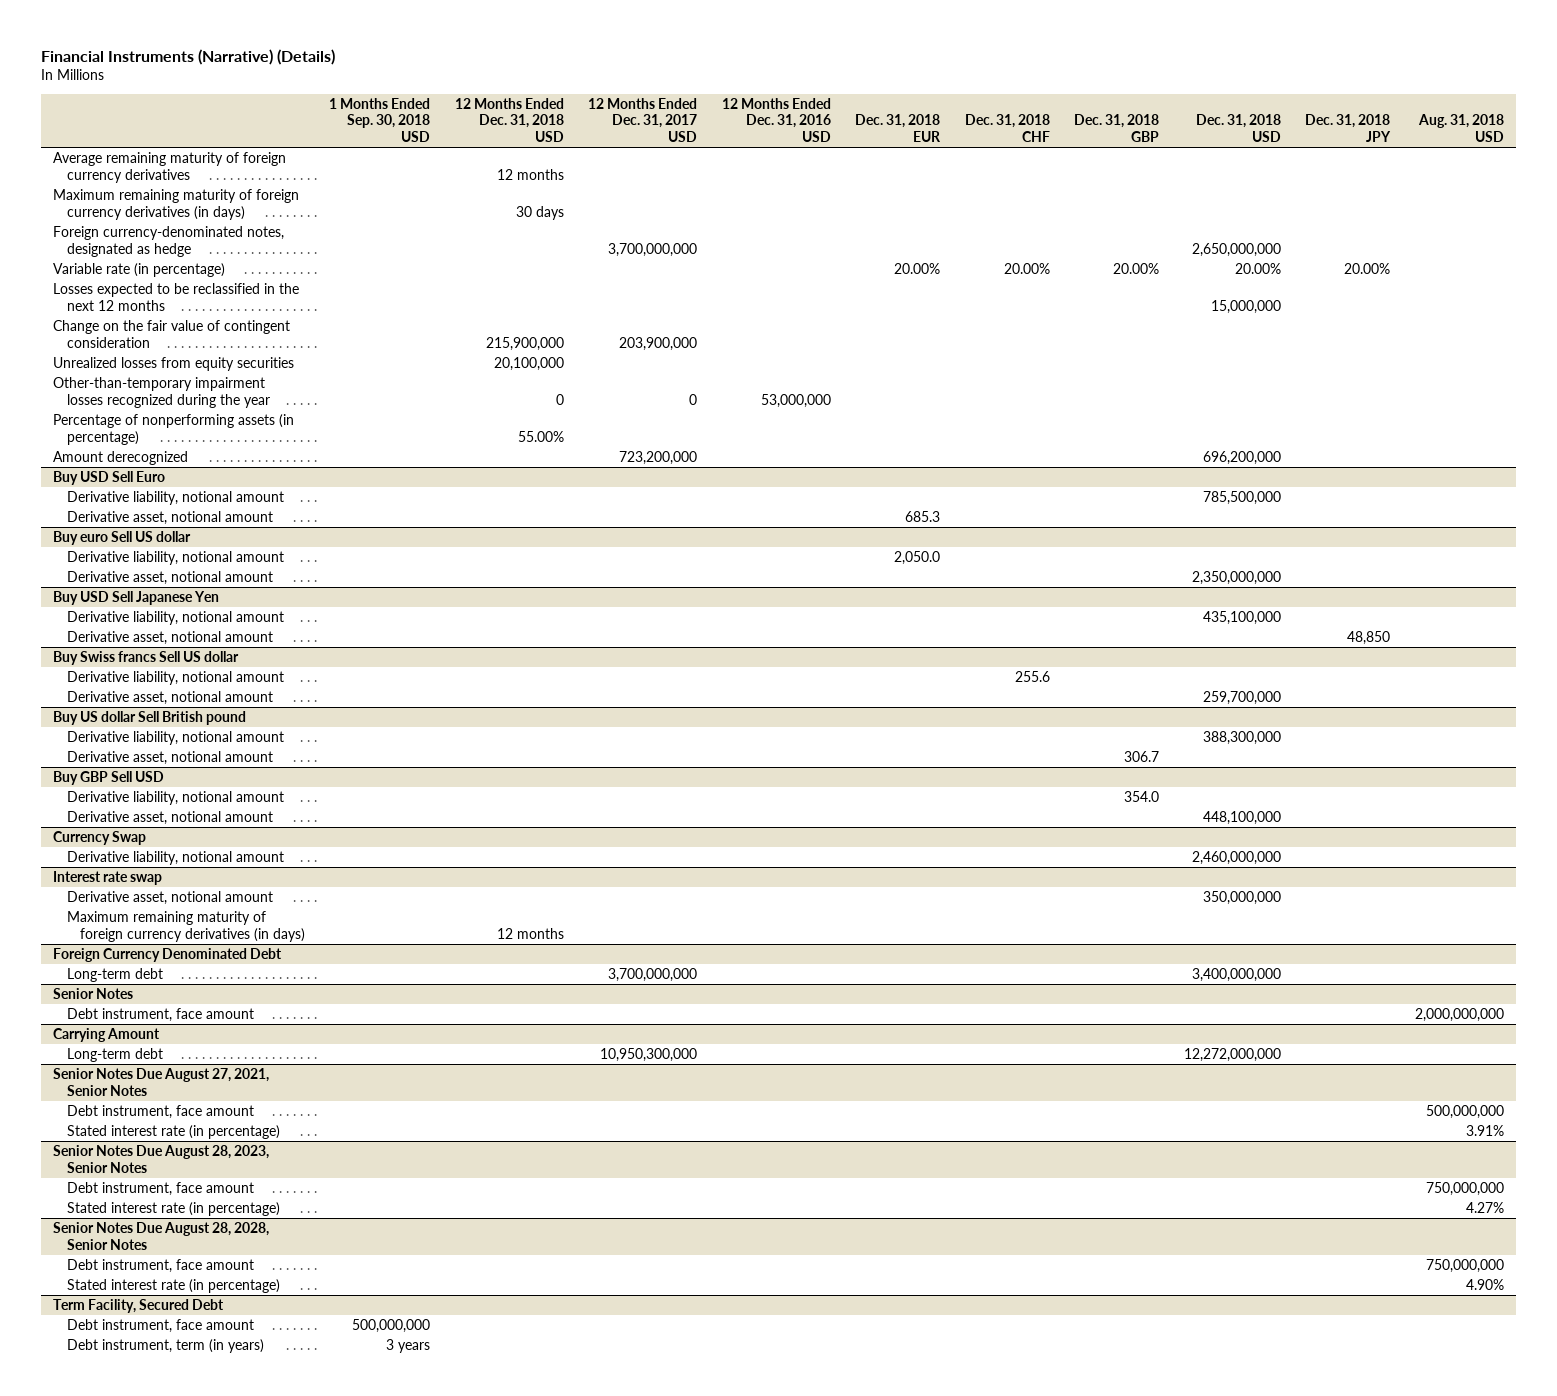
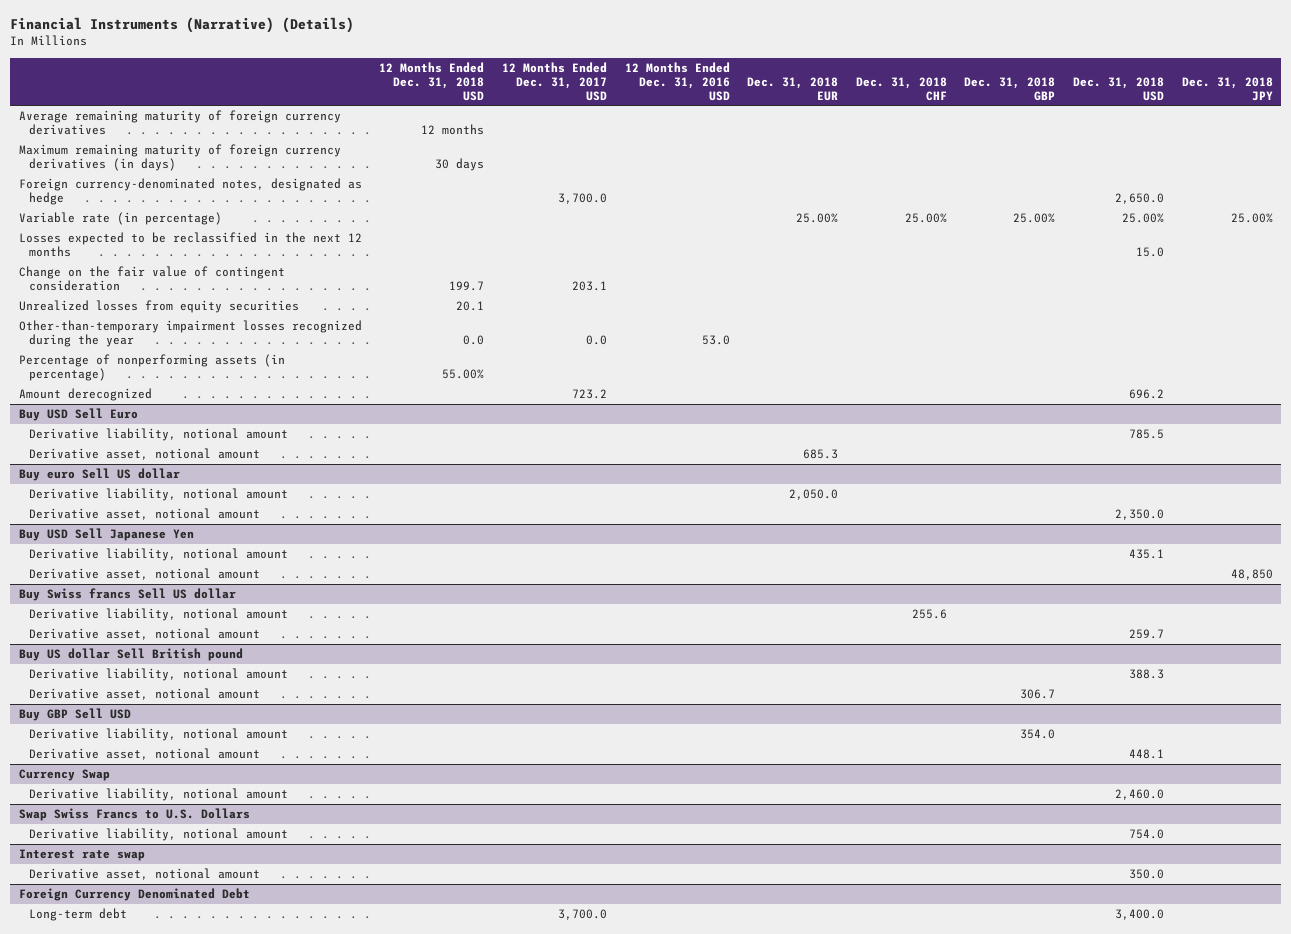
- | 1 Months Ended Sep. 30, 2018 USD | 12 Months Ended Dec. 31, 2018 USD | 12 Months Ended Dec. 31, 2017 USD | 12 Months Ended Dec. 31, 2016 USD | Dec. 31, 2018 EUR | Dec. 31, 2018 CHF | Dec. 31, 2018 GBP | Dec. 31, 2018 USD | Dec. 31, 2018 JPY | Aug. 31, 2018 USD
+ | 12 Months Ended Dec. 31, 2018 USD | 12 Months Ended Dec. 31, 2017 USD | 12 Months Ended Dec. 31, 2016 USD | Dec. 31, 2018 EUR | Dec. 31, 2018 CHF | Dec. 31, 2018 GBP | Dec. 31, 2018 USD | Dec. 31, 2018 JPY
- Foreign currency-denominated notes, designated as hedge | | | 3,700,000,000 | | | | | 2,650,000,000 | |
- Variable rate (in percentage) | | | | | 20.00% | 20.00% | 20.00% | 20.00% | 20.00% |
- Losses expected to be reclassified in the next 12 months | | | | | | | | 15,000,000 | |
- Change on the fair value of contingent consideration | | 215,900,000 | 203,900,000 | | | | | | |
- Unrealized losses from equity securities | | 20,100,000 | | | | | | | |
- Other-than-temporary impairment losses recognized during the year | | 0 | 0 | 53,000,000 | | | | | |
+ Foreign currency-denominated notes, designated as hedge | | 3,700.0 | | | | | 2,650.0 |
+ Variable rate (in percentage) | | | | 25.00% | 25.00% | 25.00% | 25.00% | 25.00%
+ Losses expected to be reclassified in the next 12 months | | | | | | | 15.0 |
+ Change on the fair value of contingent consideration | 199.7 | 203.1 | | | | | |
+ Unrealized losses from equity securities | 20.1 | | | | | | |
+ Other-than-temporary impairment losses recognized during the year | 0.0 | 0.0 | 53.0 | | | | |
- Amount derecognized | | | 723,200,000 | | | | | 696,200,000 | |
+ Amount derecognized | | 723.2 | | | | | 696.2 |
@ Buy USD Sell Euro
- Derivative liability, notional amount | | | | | | | | 785,500,000 | |
+ Derivative liability, notional amount | | | | | | | 785.5 |
@ Buy euro Sell US dollar
- Derivative asset, notional amount | | | | | | | | 2,350,000,000 | |
+ Derivative asset, notional amount | | | | | | | 2,350.0 |
@ Buy USD Sell Japanese Yen
- Derivative liability, notional amount | | | | | | | | 435,100,000 | |
+ Derivative liability, notional amount | | | | | | | 435.1 |
@ Buy Swiss francs Sell US dollar
- Derivative asset, notional amount | | | | | | | | 259,700,000 | |
+ Derivative asset, notional amount | | | | | | | 259.7 |
@ Buy US dollar Sell British pound
- Derivative liability, notional amount | | | | | | | | 388,300,000 | |
+ Derivative liability, notional amount | | | | | | | 388.3 |
@ Buy GBP Sell USD
- Derivative asset, notional amount | | | | | | | | 448,100,000 | |
+ Derivative asset, notional amount | | | | | | | 448.1 |
@ Currency Swap
- Derivative liability, notional amount | | | | | | | | 2,460,000,000 | |
+ Derivative liability, notional amount | | | | | | | 2,460.0 |
+ Swap Swiss Francs to U.S. Dollars
+ Derivative liability, notional amount | | | | | | | 754.0 |
@ Interest rate swap
- Derivative asset, notional amount | | | | | | | | 350,000,000 | |
- Maximum remaining maturity of foreign currency derivatives (in days) | | 12 months | | | | | | | |
+ Derivative asset, notional amount | | | | | | | 350.0 |
@ Foreign Currency Denominated Debt
- Long-term debt | | | 3,700,000,000 | | | | | 3,400,000,000 | |
- Senior Notes
- Debt instrument, face amount | | | | | | | | | | 2,000,000,000
- Carrying Amount
- Long-term debt | | | 10,950,300,000 | | | | | 12,272,000,000 | |
- Senior Notes Due August 27, 2021, Senior Notes
- Debt instrument, face amount | | | | | | | | | | 500,000,000
- Stated interest rate (in percentage) | | | | | | | | | | 3.91%
- Senior Notes Due August 28, 2023, Senior Notes
- Debt instrument, face amount | | | | | | | | | | 750,000,000
- Stated interest rate (in percentage) | | | | | | | | | | 4.27%
- Senior Notes Due August 28, 2028, Senior Notes
- Debt instrument, face amount | | | | | | | | | | 750,000,000
- Stated interest rate (in percentage) | | | | | | | | | | 4.90%
- Term Facility, Secured Debt
- Debt instrument, face amount | 500,000,000 | | | | | | | | |
- Debt instrument, term (in years) | 3 years | | | | | | | | |
@ Foreign Currency Denominated Debt
+ Long-term debt | | 3,700.0 | | | | | 3,400.0 |

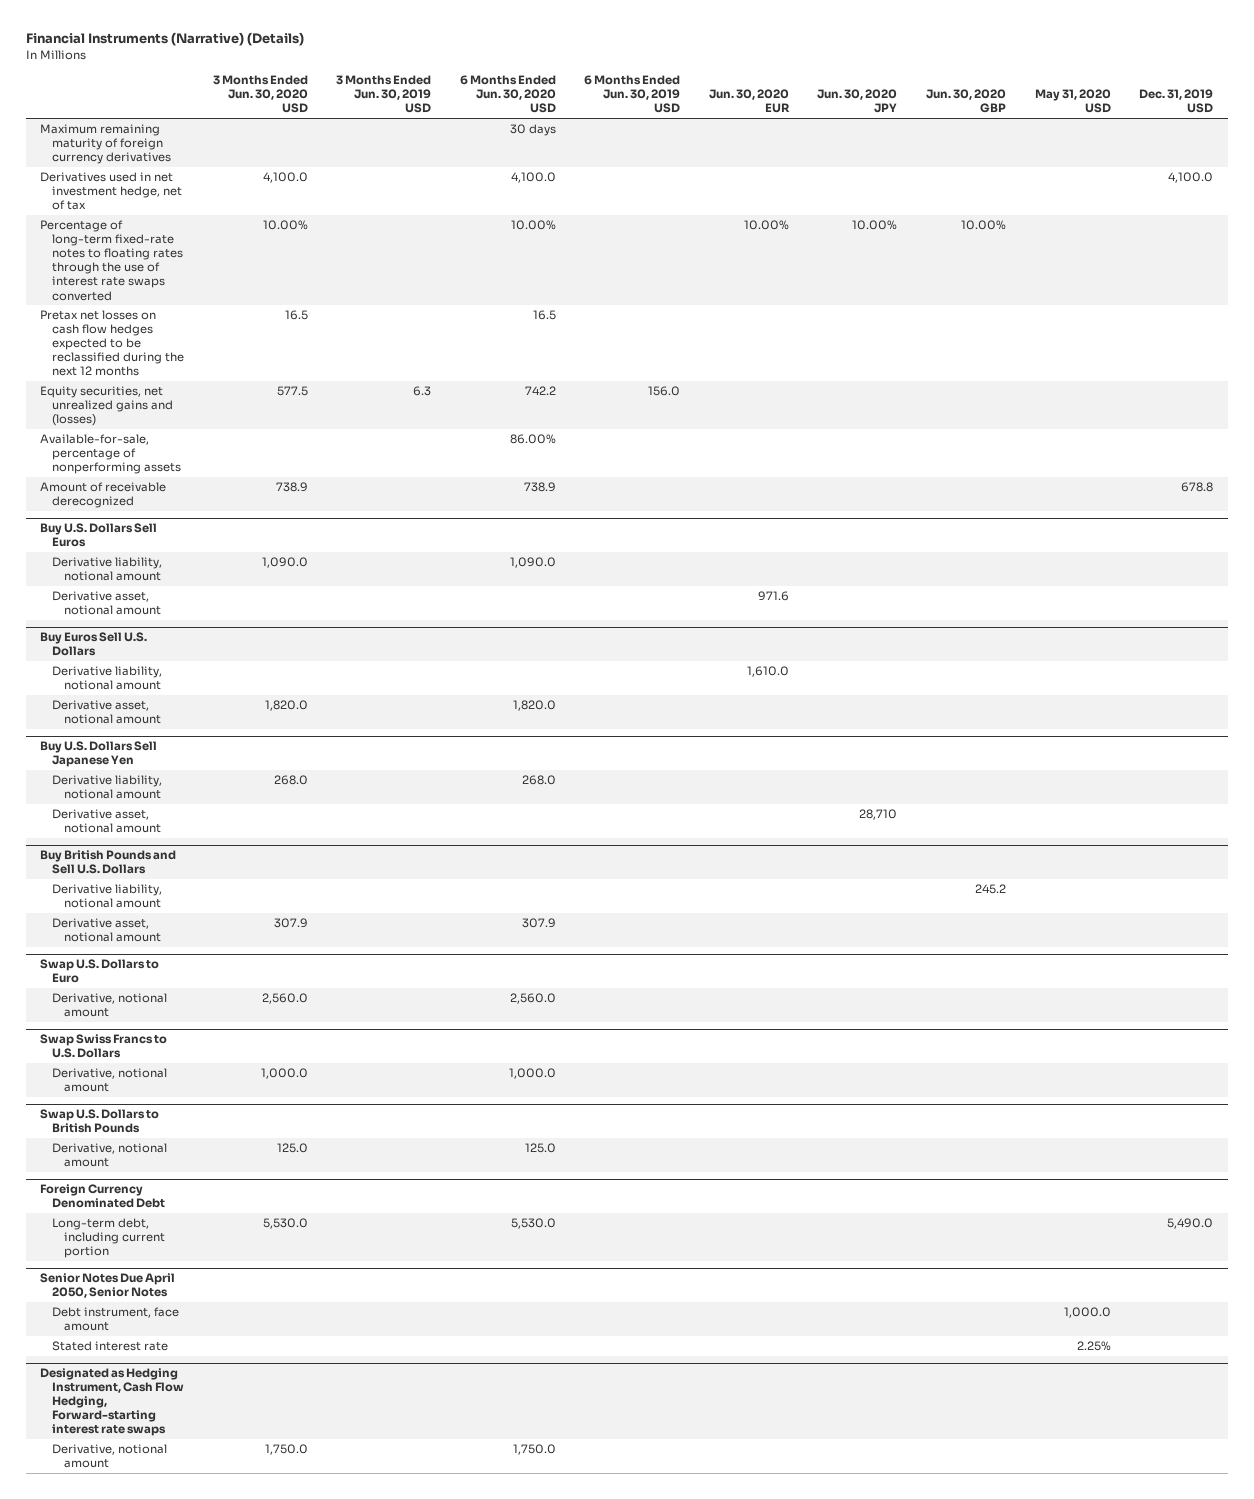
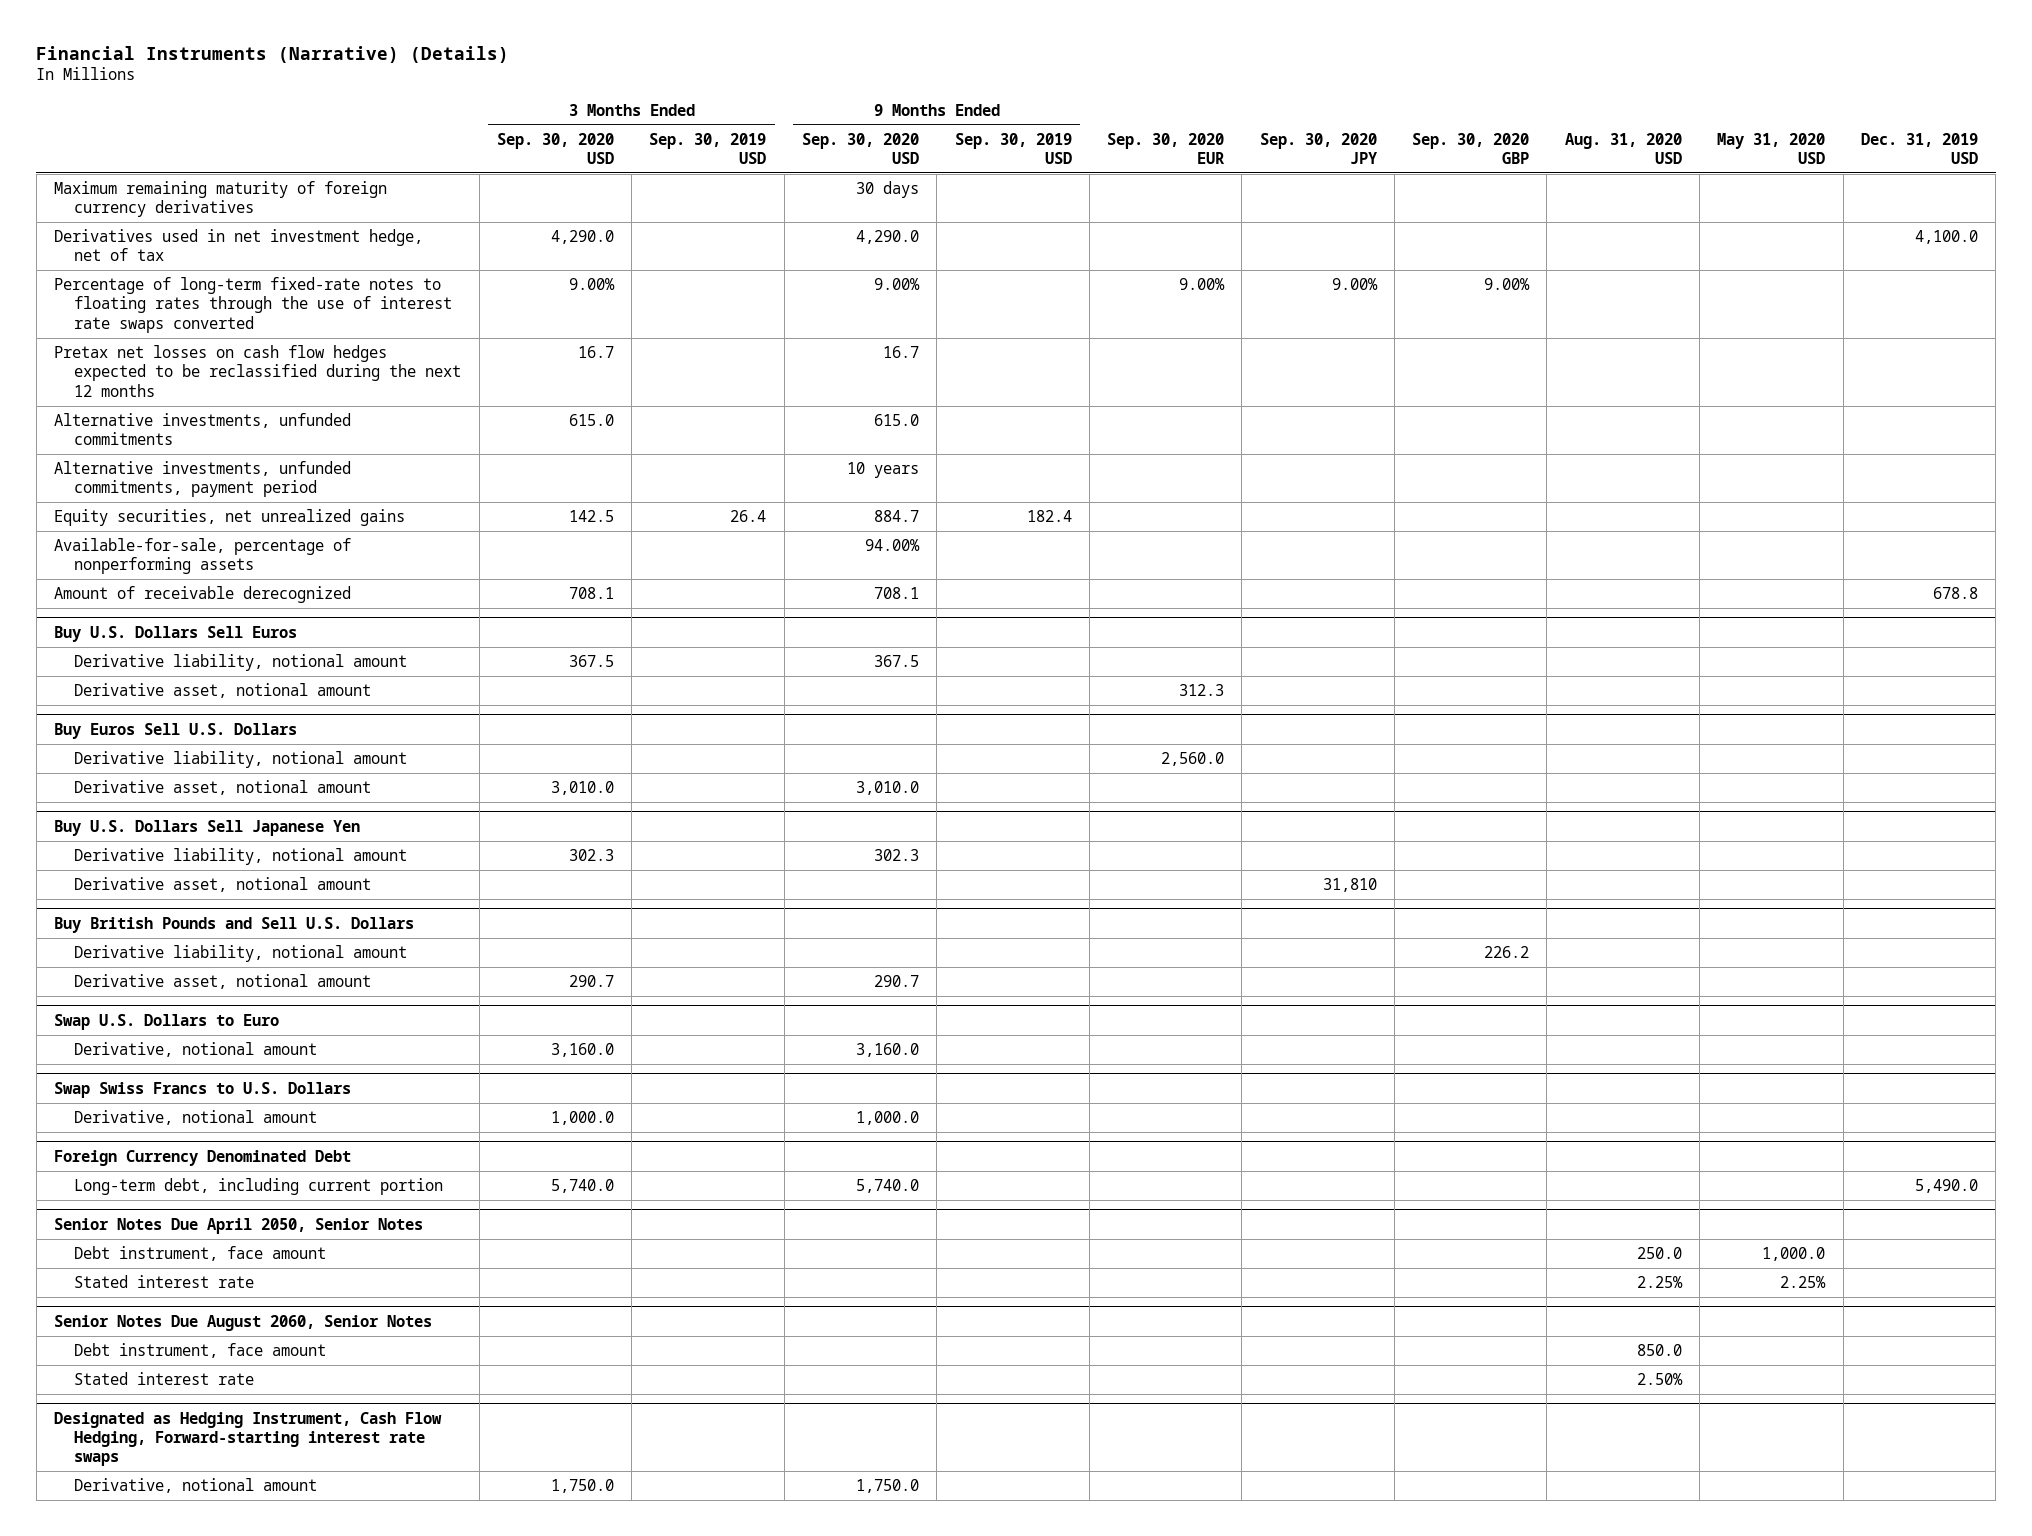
- | 3 Months Ended Jun. 30, 2020 USD | 3 Months Ended Jun. 30, 2019 USD | 6 Months Ended Jun. 30, 2020 USD | 6 Months Ended Jun. 30, 2019 USD | Jun. 30, 2020 EUR | Jun. 30, 2020 JPY | Jun. 30, 2020 GBP | May 31, 2020 USD | Dec. 31, 2019 USD
+ | 3 Months Ended Sep. 30, 2020 USD | 3 Months Ended Sep. 30, 2019 USD | 9 Months Ended Sep. 30, 2020 USD | 9 Months Ended Sep. 30, 2019 USD | Sep. 30, 2020 EUR | Sep. 30, 2020 JPY | Sep. 30, 2020 GBP | Aug. 31, 2020 USD | May 31, 2020 USD | Dec. 31, 2019 USD
- Equity securities, net unrealized gains and (losses) | 577.5 | 6.3 | 742.2 | 156.0 | | | | |
+ Alternative investments, unfunded commitments | 615.0 | | 615.0 | | | | | | |
+ Alternative investments, unfunded commitments, payment period | | | 10 years | | | | | | |
+ Equity securities, net unrealized gains | 142.5 | 26.4 | 884.7 | 182.4 | | | | | |
- Swap U.S. Dollars to British Pounds
- Derivative, notional amount | 125.0 | | 125.0 | | | | | |
+ Senior Notes Due August 2060, Senior Notes
+ Debt instrument, face amount | | | | | | | | 850.0 | |
+ Stated interest rate | | | | | | | | 2.50% | |

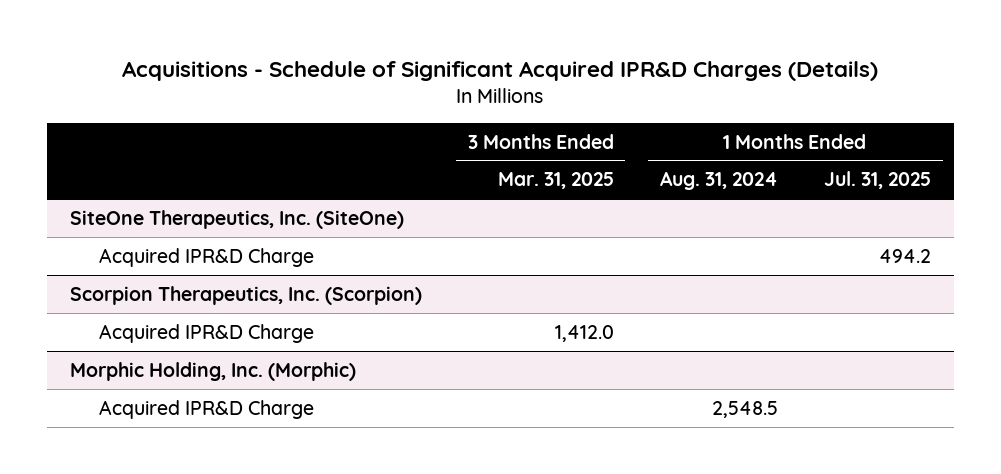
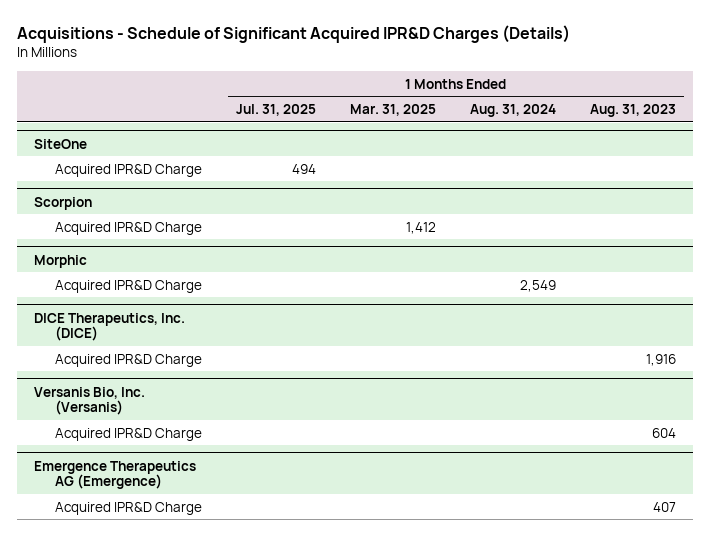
- | 3 Months Ended Mar. 31, 2025 | 1 Months Ended Aug. 31, 2024 | 1 Months Ended Jul. 31, 2025
+ | 1 Months Ended Jul. 31, 2025 | 1 Months Ended Mar. 31, 2025 | 1 Months Ended Aug. 31, 2024 | 1 Months Ended Aug. 31, 2023
- SiteOne Therapeutics, Inc. (SiteOne)
- Acquired IPR&D Charge | | | 494.2
- Scorpion Therapeutics, Inc. (Scorpion)
+ SiteOne
+ Acquired IPR&D Charge | 494 | | |
+ Scorpion
- Morphic Holding, Inc. (Morphic)
- Acquired IPR&D Charge | | 2,548.5 |
+ Morphic
+ Acquired IPR&D Charge | | | 2,549 |
+ DICE Therapeutics, Inc. (DICE)
+ Acquired IPR&D Charge | | | | 1,916
+ Versanis Bio, Inc. (Versanis)
+ Acquired IPR&D Charge | | | | 604
+ Emergence Therapeutics AG (Emergence)
+ Acquired IPR&D Charge | | | | 407

